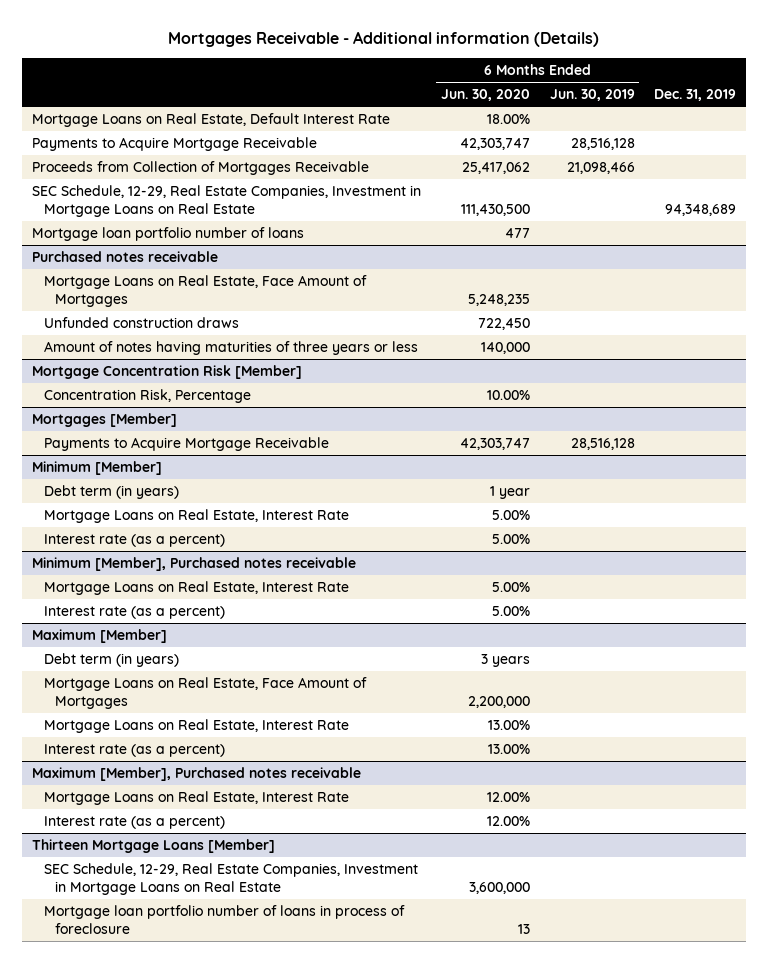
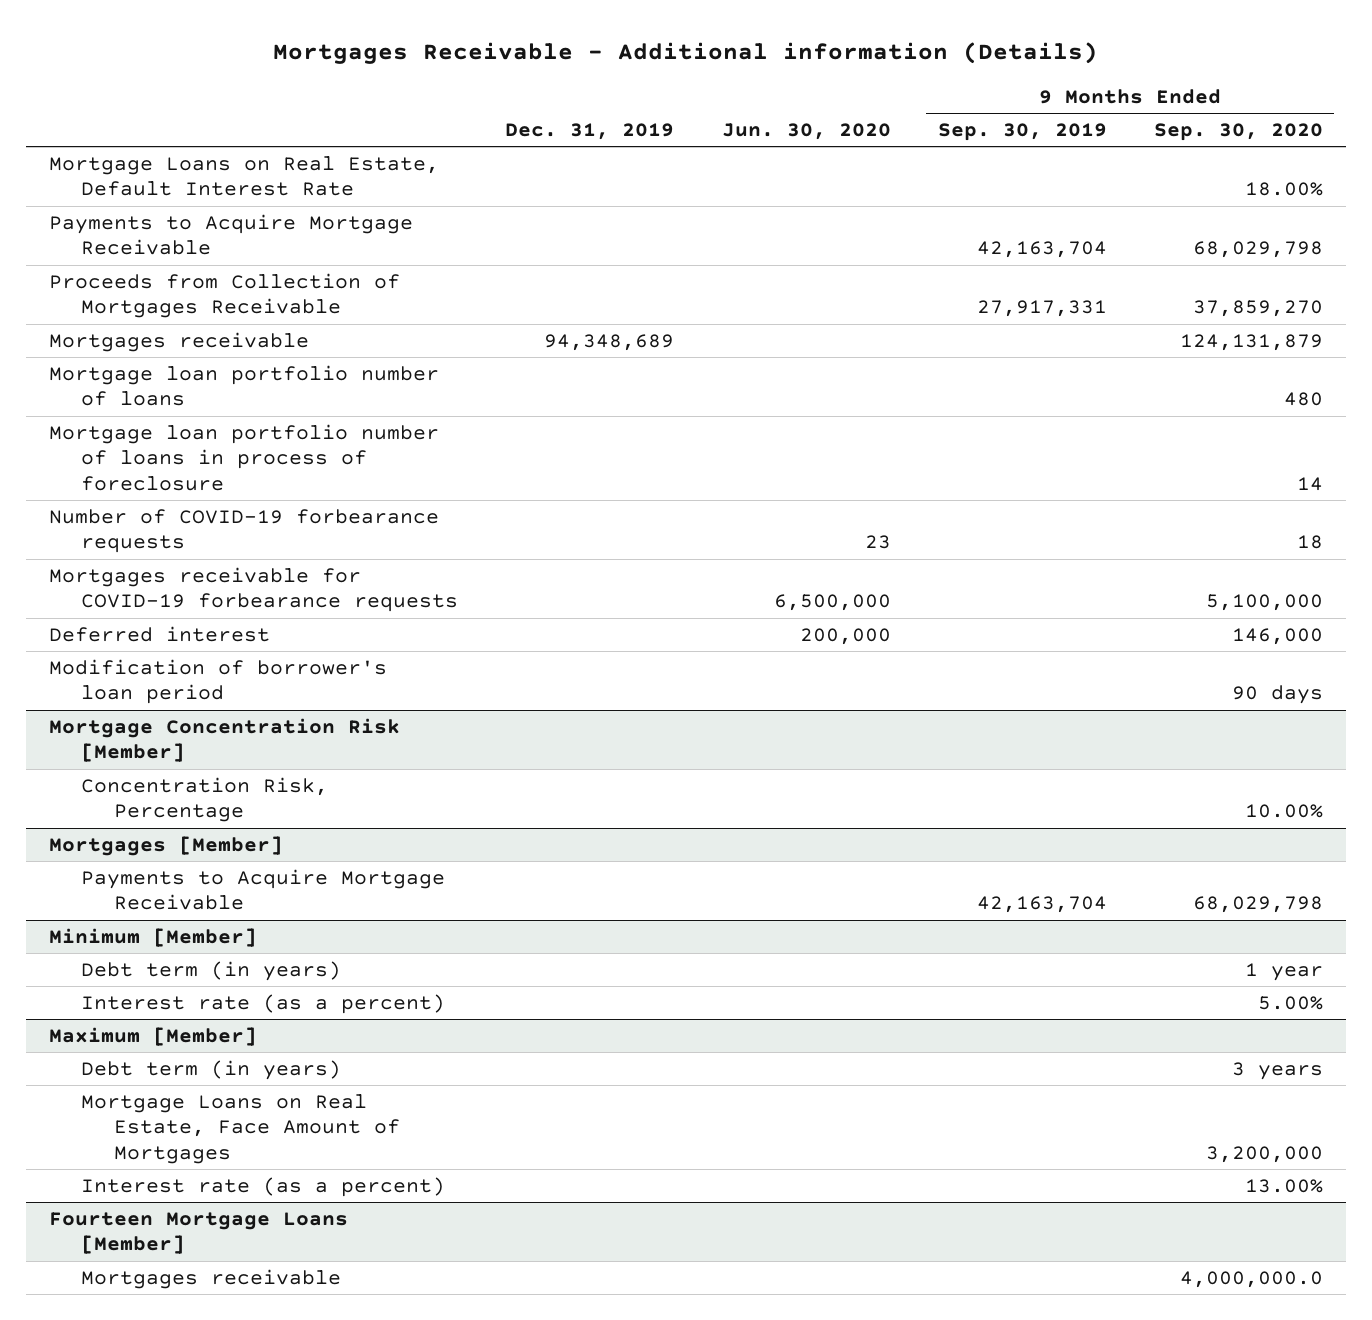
- | 6 Months Ended Jun. 30, 2020 | 6 Months Ended Jun. 30, 2019 | Dec. 31, 2019
+ | Dec. 31, 2019 | Jun. 30, 2020 | 9 Months Ended Sep. 30, 2019 | 9 Months Ended Sep. 30, 2020
- SEC Schedule, 12-29, Real Estate Companies, Investment in Mortgage Loans on Real Estate | 111,430,500 | | 94,348,689
+ Mortgages receivable | 94,348,689 | | | 124,131,879
- Purchased notes receivable
- Mortgage Loans on Real Estate, Face Amount of Mortgages | 5,248,235 | |
- Unfunded construction draws | 722,450 | |
- Amount of notes having maturities of three years or less | 140,000 | |
+ Mortgage loan portfolio number of loans in process of foreclosure | | | | 14
+ Number of COVID-19 forbearance requests | | 23 | | 18
+ Mortgages receivable for COVID-19 forbearance requests | | 6,500,000 | | 5,100,000
+ Deferred interest | | 200,000 | | 146,000
+ Modification of borrower's loan period | | | | 90 days
@ Minimum [Member]
- Mortgage Loans on Real Estate, Interest Rate | 5.00% | |
- Minimum [Member], Purchased notes receivable
- Mortgage Loans on Real Estate, Interest Rate | 5.00% | |
- Interest rate (as a percent) | 5.00% | |
@ Maximum [Member]
- Mortgage Loans on Real Estate, Interest Rate | 13.00% | |
- Maximum [Member], Purchased notes receivable
- Mortgage Loans on Real Estate, Interest Rate | 12.00% | |
- Interest rate (as a percent) | 12.00% | |
- Thirteen Mortgage Loans [Member]
- SEC Schedule, 12-29, Real Estate Companies, Investment in Mortgage Loans on Real Estate | 3,600,000 | |
- Mortgage loan portfolio number of loans in process of foreclosure | 13 | |
+ Fourteen Mortgage Loans [Member]
+ Mortgages receivable | | | | 4,000,000.0

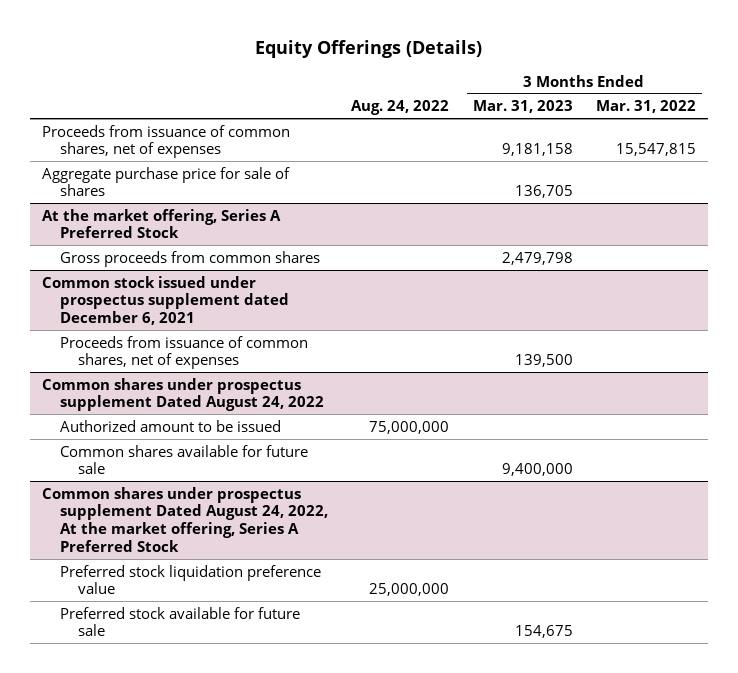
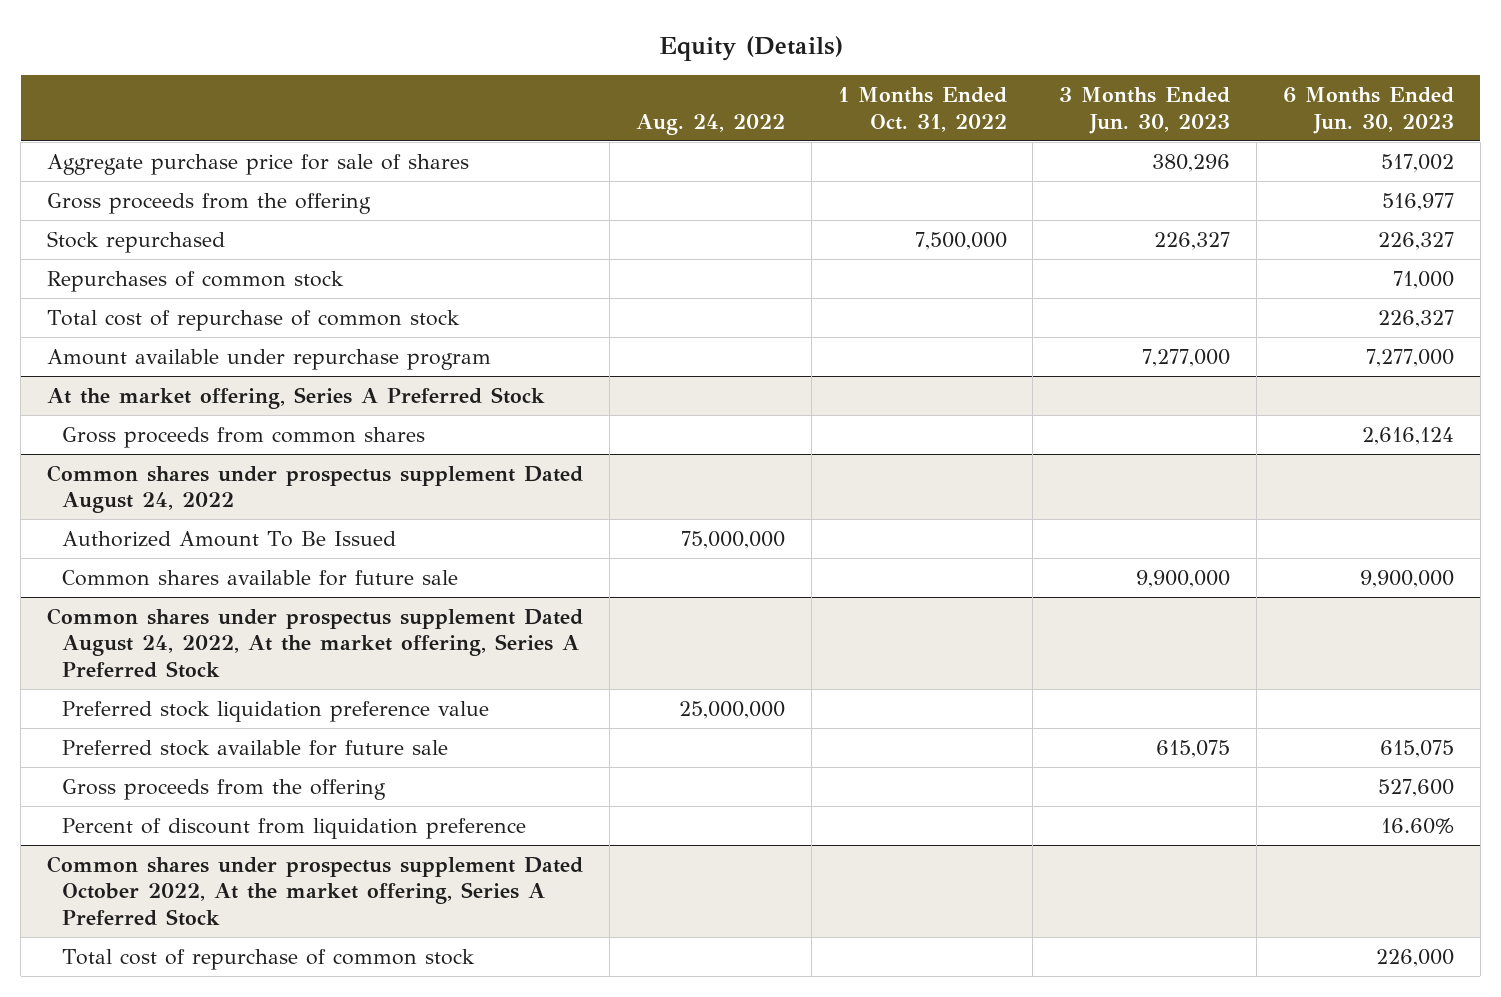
- Equity Offerings (Details)
+ Equity (Details)
- | Aug. 24, 2022 | 3 Months Ended Mar. 31, 2023 | 3 Months Ended Mar. 31, 2022
+ | Aug. 24, 2022 | 1 Months Ended Oct. 31, 2022 | 3 Months Ended Jun. 30, 2023 | 6 Months Ended Jun. 30, 2023
- Proceeds from issuance of common shares, net of expenses | | 9,181,158 | 15,547,815
+ Gross proceeds from the offering | | | | 516,977
+ Stock repurchased | | 7,500,000 | 226,327 | 226,327
+ Repurchases of common stock | | | | 71,000
+ Total cost of repurchase of common stock | | | | 226,327
+ Amount available under repurchase program | | | 7,277,000 | 7,277,000
- Common stock issued under prospectus supplement dated December 6, 2021
- Proceeds from issuance of common shares, net of expenses | | 139,500 |
@ Common shares under prospectus supplement Dated August 24, 2022
- Authorized amount to be issued | 75,000,000 | |
+ Authorized Amount To Be Issued | 75,000,000 | | |
@ Common shares under prospectus supplement Dated August 24, 2022, At the market offering, Series A Preferred Stock
+ Gross proceeds from the offering | | | | 527,600
+ Percent of discount from liquidation preference | | | | 16.60%
+ Common shares under prospectus supplement Dated October 2022, At the market offering, Series A Preferred Stock
+ Total cost of repurchase of common stock | | | | 226,000

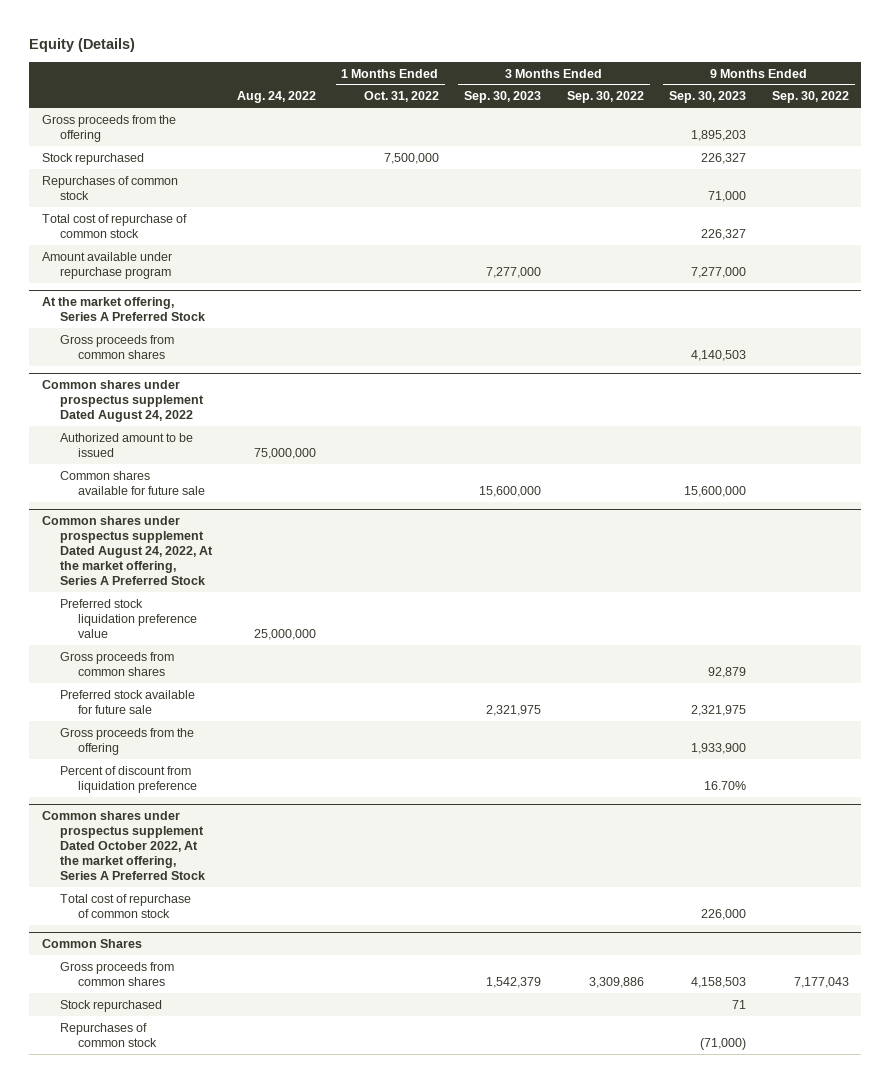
- | Aug. 24, 2022 | 1 Months Ended Oct. 31, 2022 | 3 Months Ended Jun. 30, 2023 | 6 Months Ended Jun. 30, 2023
+ | Aug. 24, 2022 | 1 Months Ended Oct. 31, 2022 | 3 Months Ended Sep. 30, 2023 | 3 Months Ended Sep. 30, 2022 | 9 Months Ended Sep. 30, 2023 | 9 Months Ended Sep. 30, 2022
- Aggregate purchase price for sale of shares | | | 380,296 | 517,002
@ Common shares under prospectus supplement Dated August 24, 2022
- Authorized Amount To Be Issued | 75,000,000 | | |
+ Authorized amount to be issued | 75,000,000 | | | | |
@ Common shares under prospectus supplement Dated August 24, 2022, At the market offering, Series A Preferred Stock
+ Gross proceeds from common shares | | | | | 92,879 |
+ Common Shares
+ Gross proceeds from common shares | | | 1,542,379 | 3,309,886 | 4,158,503 | 7,177,043
+ Stock repurchased | | | | | 71 |
+ Repurchases of common stock | | | | | (71,000) |

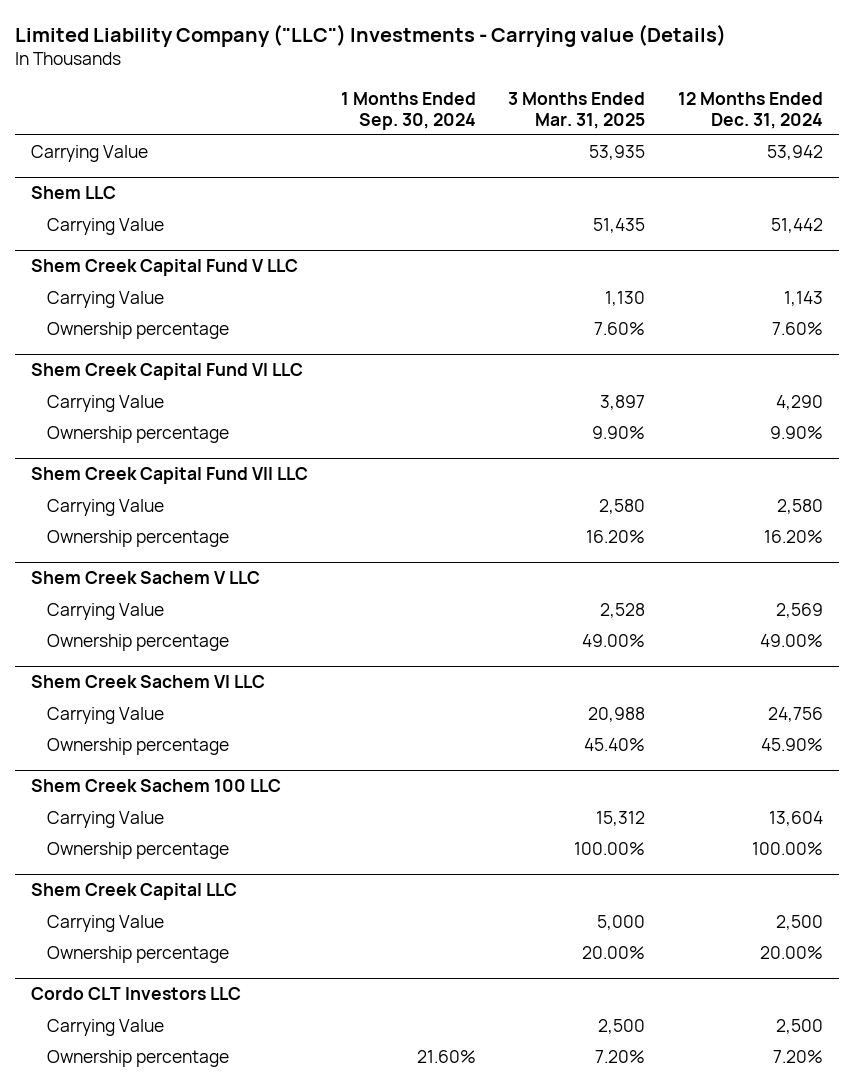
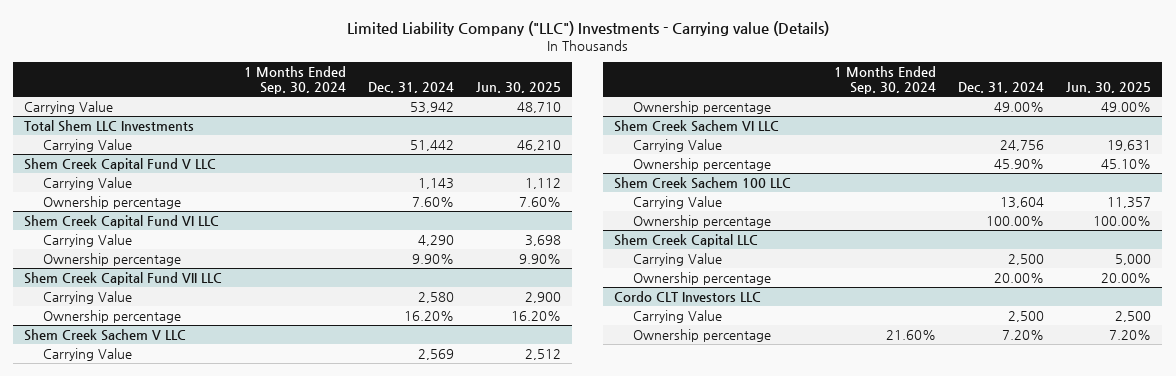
- | 1 Months Ended Sep. 30, 2024 | 3 Months Ended Mar. 31, 2025 | 12 Months Ended Dec. 31, 2024
+ | 1 Months Ended Sep. 30, 2024 | Dec. 31, 2024 | Jun. 30, 2025
- Shem LLC
+ Total Shem LLC Investments

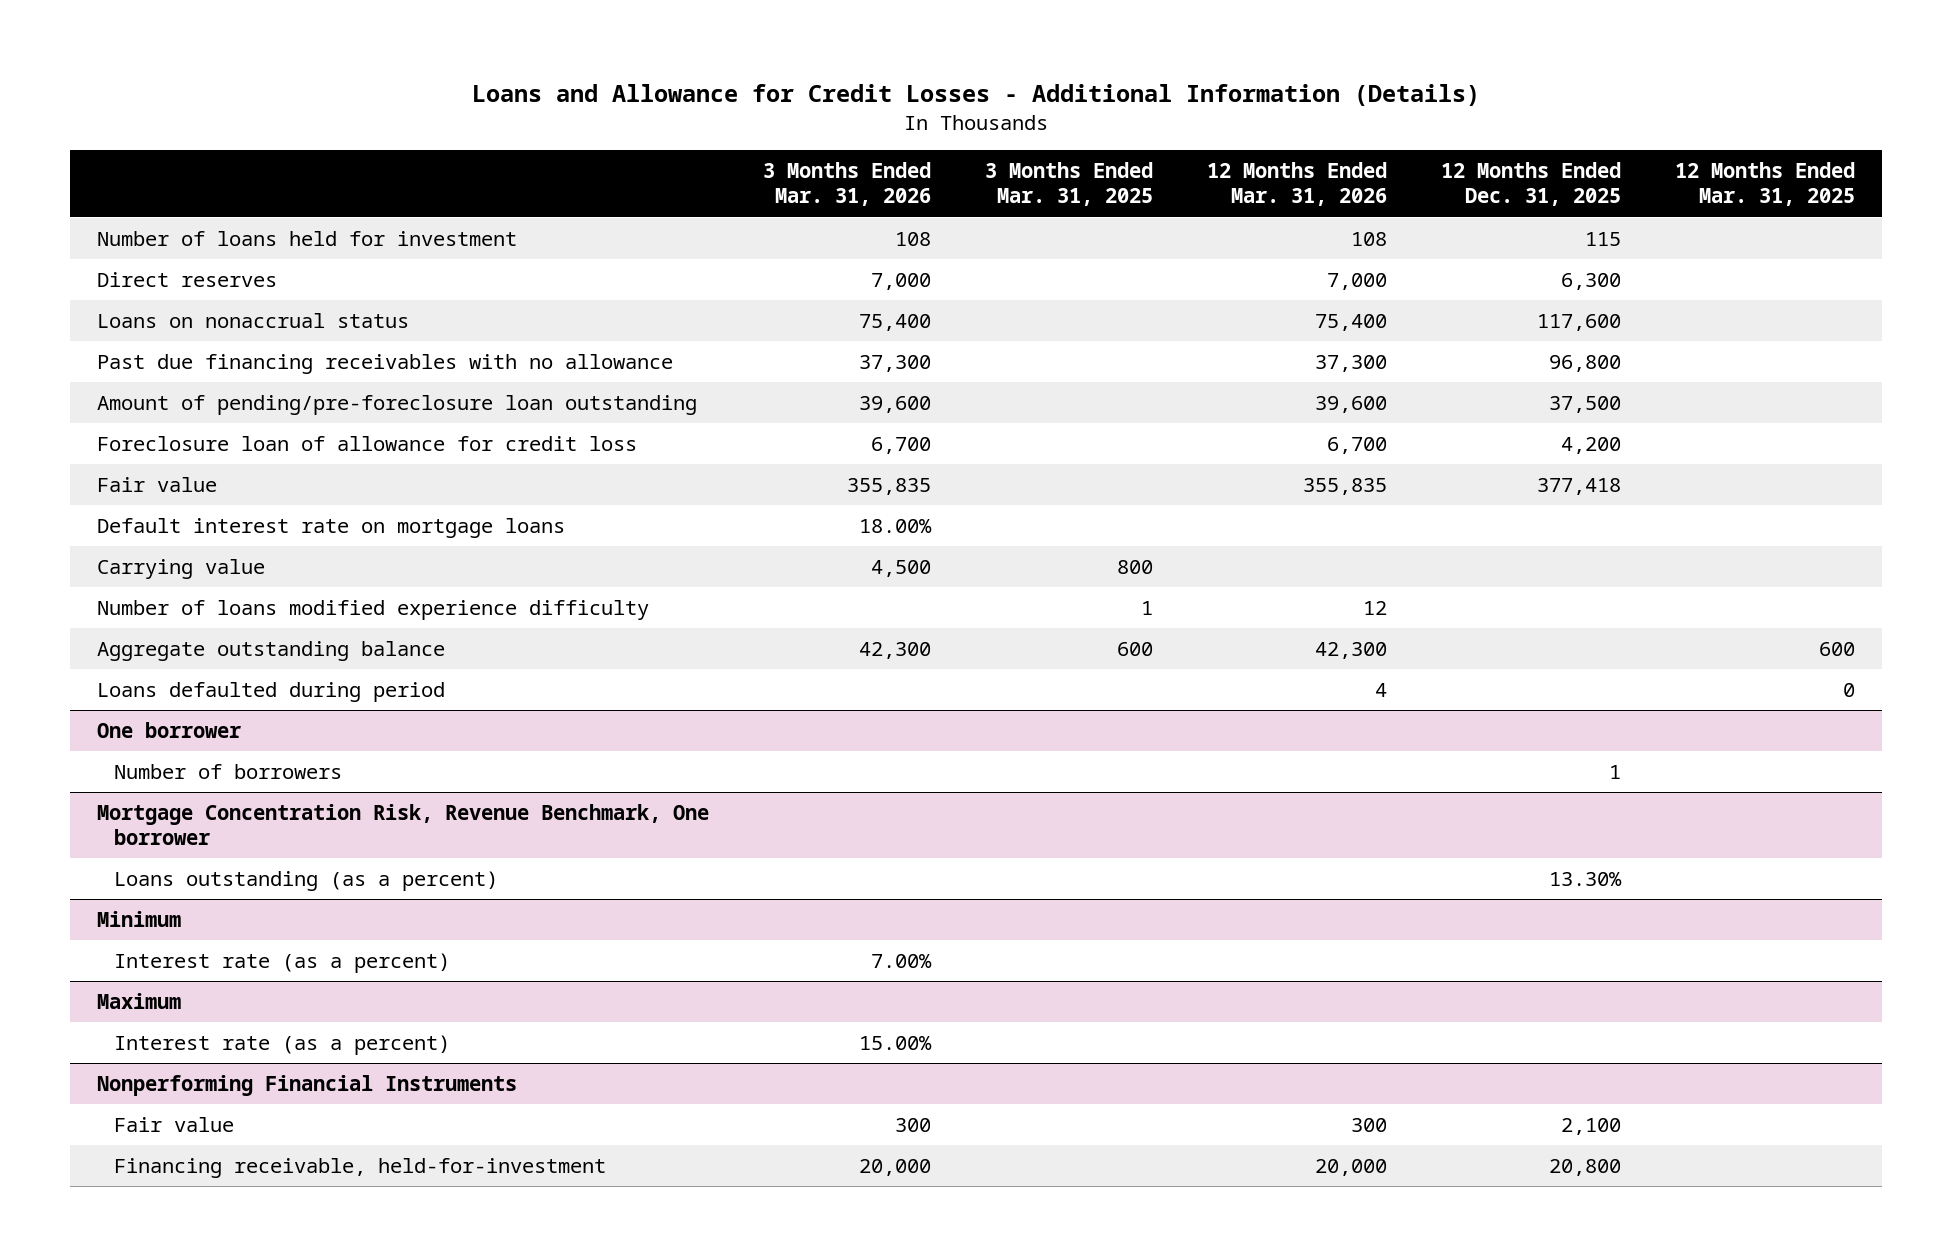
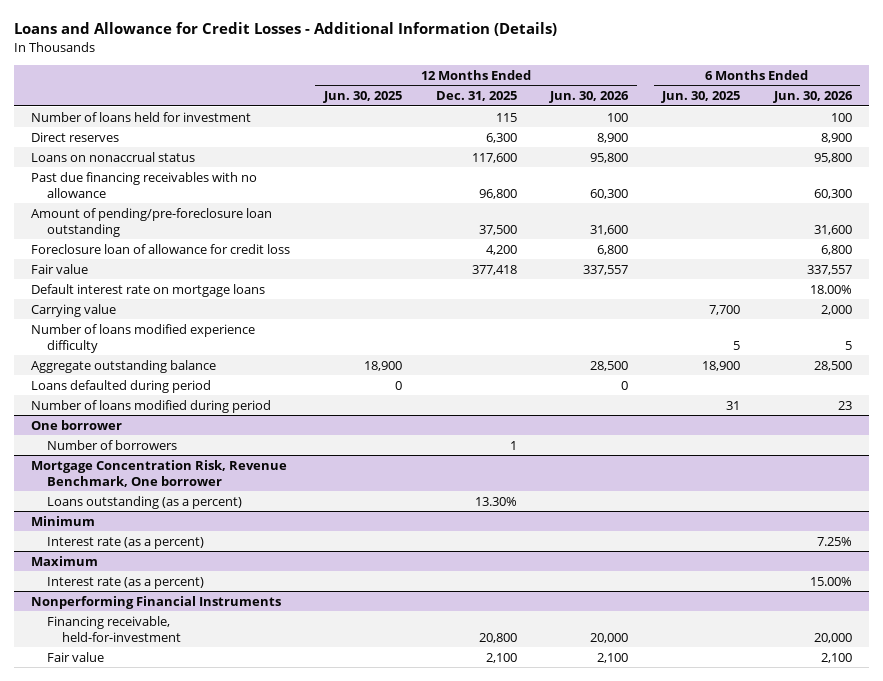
- | 3 Months Ended Mar. 31, 2026 | 3 Months Ended Mar. 31, 2025 | 12 Months Ended Mar. 31, 2026 | 12 Months Ended Dec. 31, 2025 | 12 Months Ended Mar. 31, 2025
+ | 12 Months Ended Jun. 30, 2025 | 12 Months Ended Dec. 31, 2025 | 12 Months Ended Jun. 30, 2026 | 6 Months Ended Jun. 30, 2025 | 6 Months Ended Jun. 30, 2026
+ Number of loans modified during period | | | | 31 | 23
@ Nonperforming Financial Instruments
moved down: Fair value | | 2,100 | 2,100 | | 2,100

